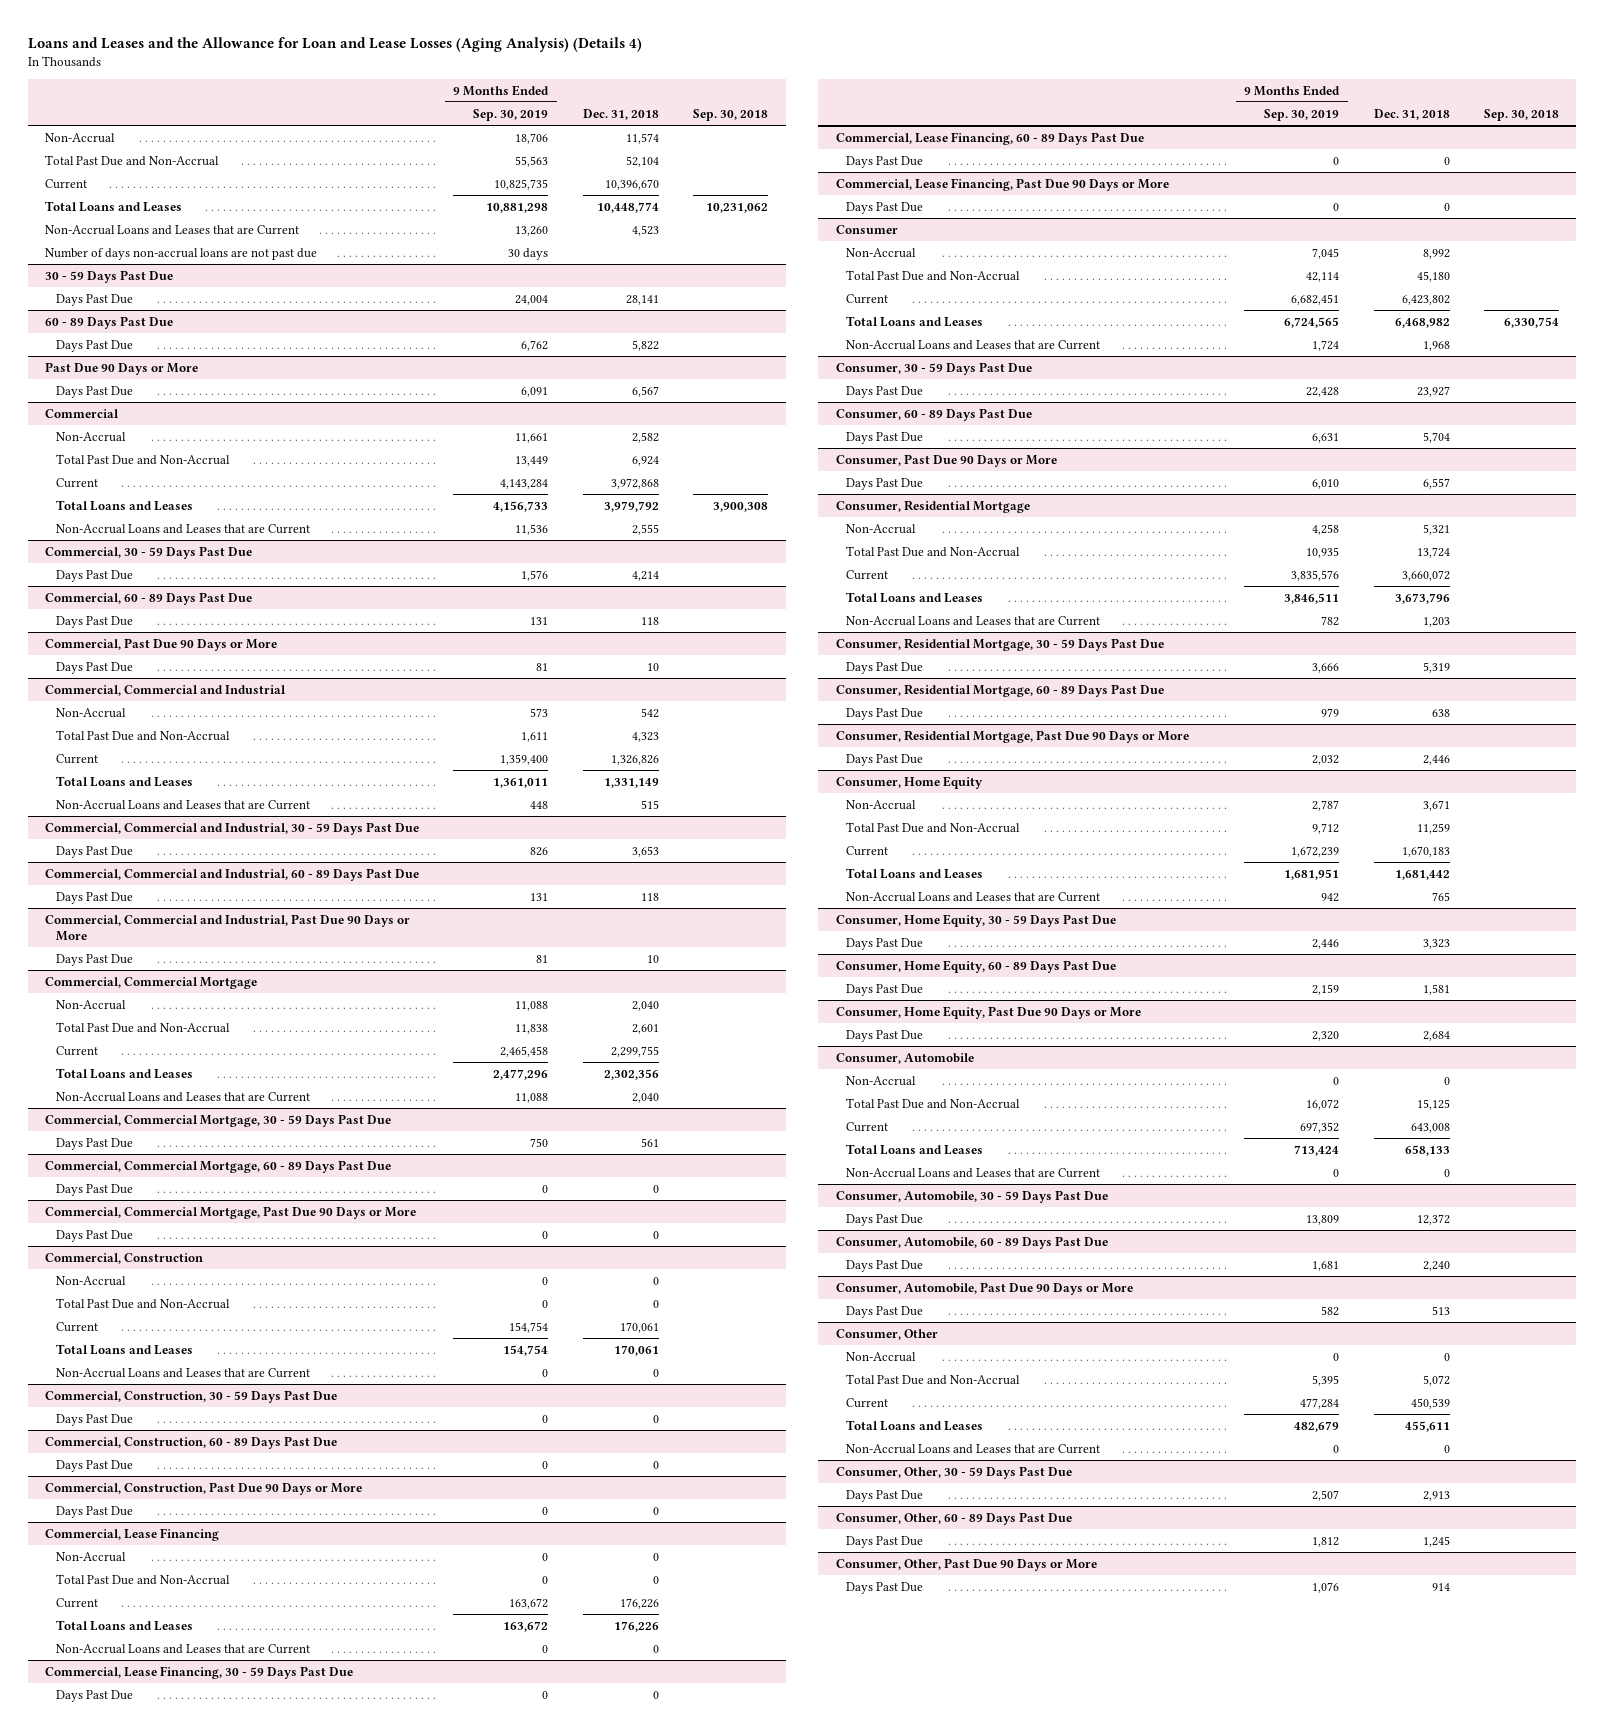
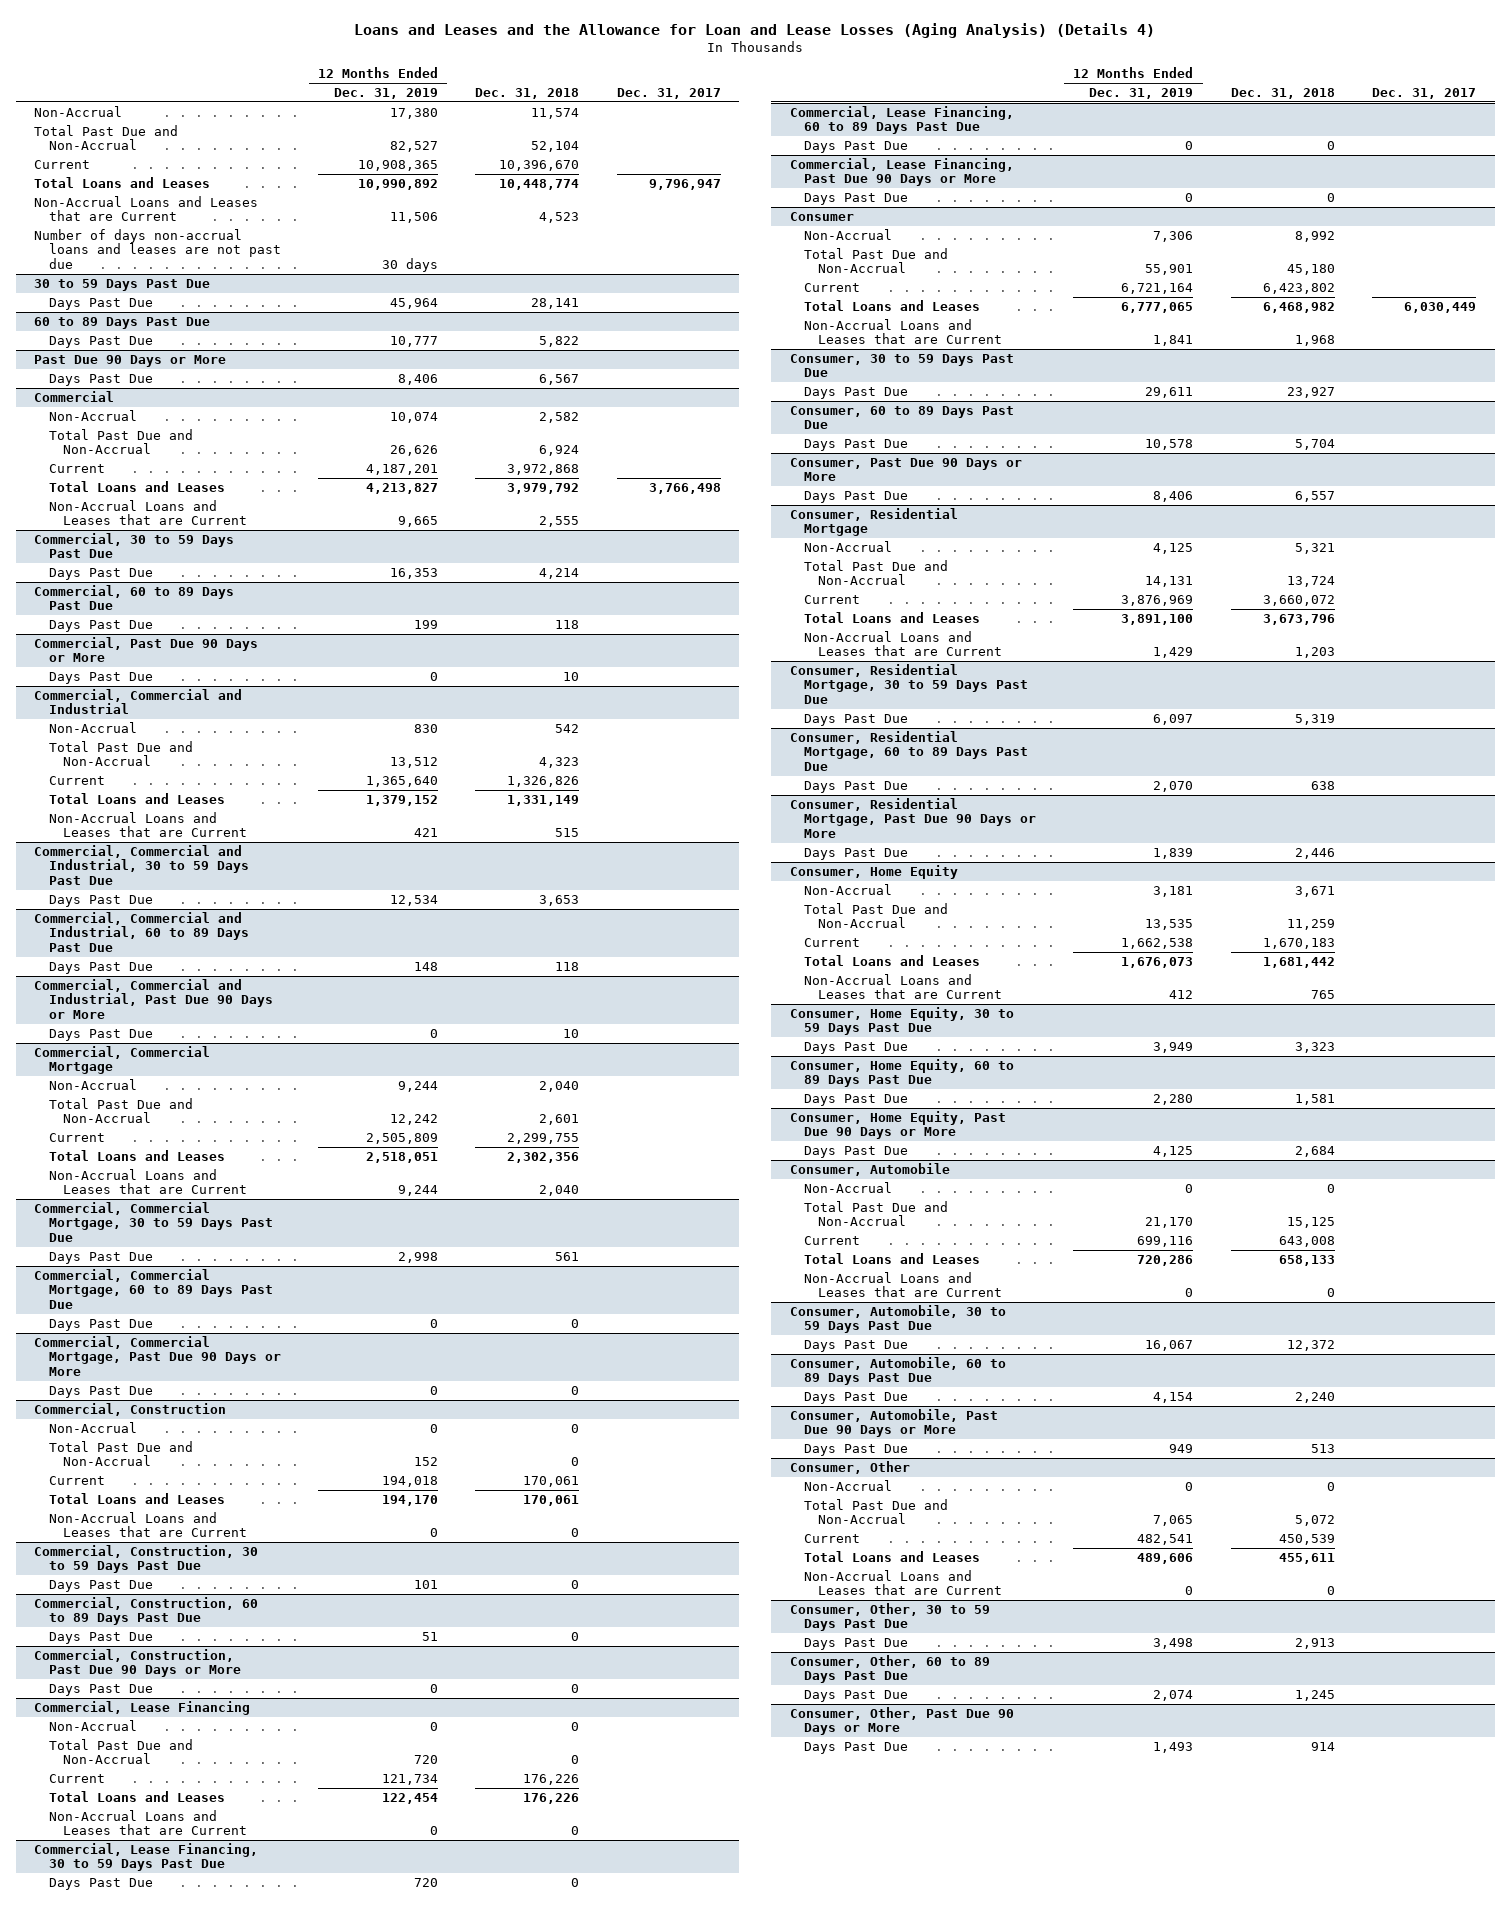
- | 9 Months Ended Sep. 30, 2019 | Dec. 31, 2018 | Sep. 30, 2018
+ | 12 Months Ended Dec. 31, 2019 | Dec. 31, 2018 | Dec. 31, 2017
- Number of days non-accrual loans are not past due | 30 days | |
- 30 - 59 Days Past Due
+ Number of days non-accrual loans and leases are not past due | 30 days | |
+ 30 to 59 Days Past Due
- 60 - 89 Days Past Due
+ 60 to 89 Days Past Due
- Commercial, 30 - 59 Days Past Due
+ Commercial, 30 to 59 Days Past Due
- Commercial, 60 - 89 Days Past Due
+ Commercial, 60 to 89 Days Past Due
- Commercial, Commercial and Industrial, 30 - 59 Days Past Due
+ Commercial, Commercial and Industrial, 30 to 59 Days Past Due
- Commercial, Commercial and Industrial, 60 - 89 Days Past Due
+ Commercial, Commercial and Industrial, 60 to 89 Days Past Due
- Commercial, Commercial Mortgage, 30 - 59 Days Past Due
+ Commercial, Commercial Mortgage, 30 to 59 Days Past Due
- Commercial, Commercial Mortgage, 60 - 89 Days Past Due
+ Commercial, Commercial Mortgage, 60 to 89 Days Past Due
- Commercial, Construction, 30 - 59 Days Past Due
+ Commercial, Construction, 30 to 59 Days Past Due
- Commercial, Construction, 60 - 89 Days Past Due
+ Commercial, Construction, 60 to 89 Days Past Due
- Commercial, Lease Financing, 30 - 59 Days Past Due
+ Commercial, Lease Financing, 30 to 59 Days Past Due
- Commercial, Lease Financing, 60 - 89 Days Past Due
+ Commercial, Lease Financing, 60 to 89 Days Past Due
- Consumer, 30 - 59 Days Past Due
+ Consumer, 30 to 59 Days Past Due
- Consumer, 60 - 89 Days Past Due
+ Consumer, 60 to 89 Days Past Due
- Consumer, Residential Mortgage, 30 - 59 Days Past Due
+ Consumer, Residential Mortgage, 30 to 59 Days Past Due
- Consumer, Residential Mortgage, 60 - 89 Days Past Due
+ Consumer, Residential Mortgage, 60 to 89 Days Past Due
- Consumer, Home Equity, 30 - 59 Days Past Due
+ Consumer, Home Equity, 30 to 59 Days Past Due
- Consumer, Home Equity, 60 - 89 Days Past Due
+ Consumer, Home Equity, 60 to 89 Days Past Due
- Consumer, Automobile, 30 - 59 Days Past Due
+ Consumer, Automobile, 30 to 59 Days Past Due
- Consumer, Automobile, 60 - 89 Days Past Due
+ Consumer, Automobile, 60 to 89 Days Past Due
- Consumer, Other, 30 - 59 Days Past Due
+ Consumer, Other, 30 to 59 Days Past Due
- Consumer, Other, 60 - 89 Days Past Due
+ Consumer, Other, 60 to 89 Days Past Due

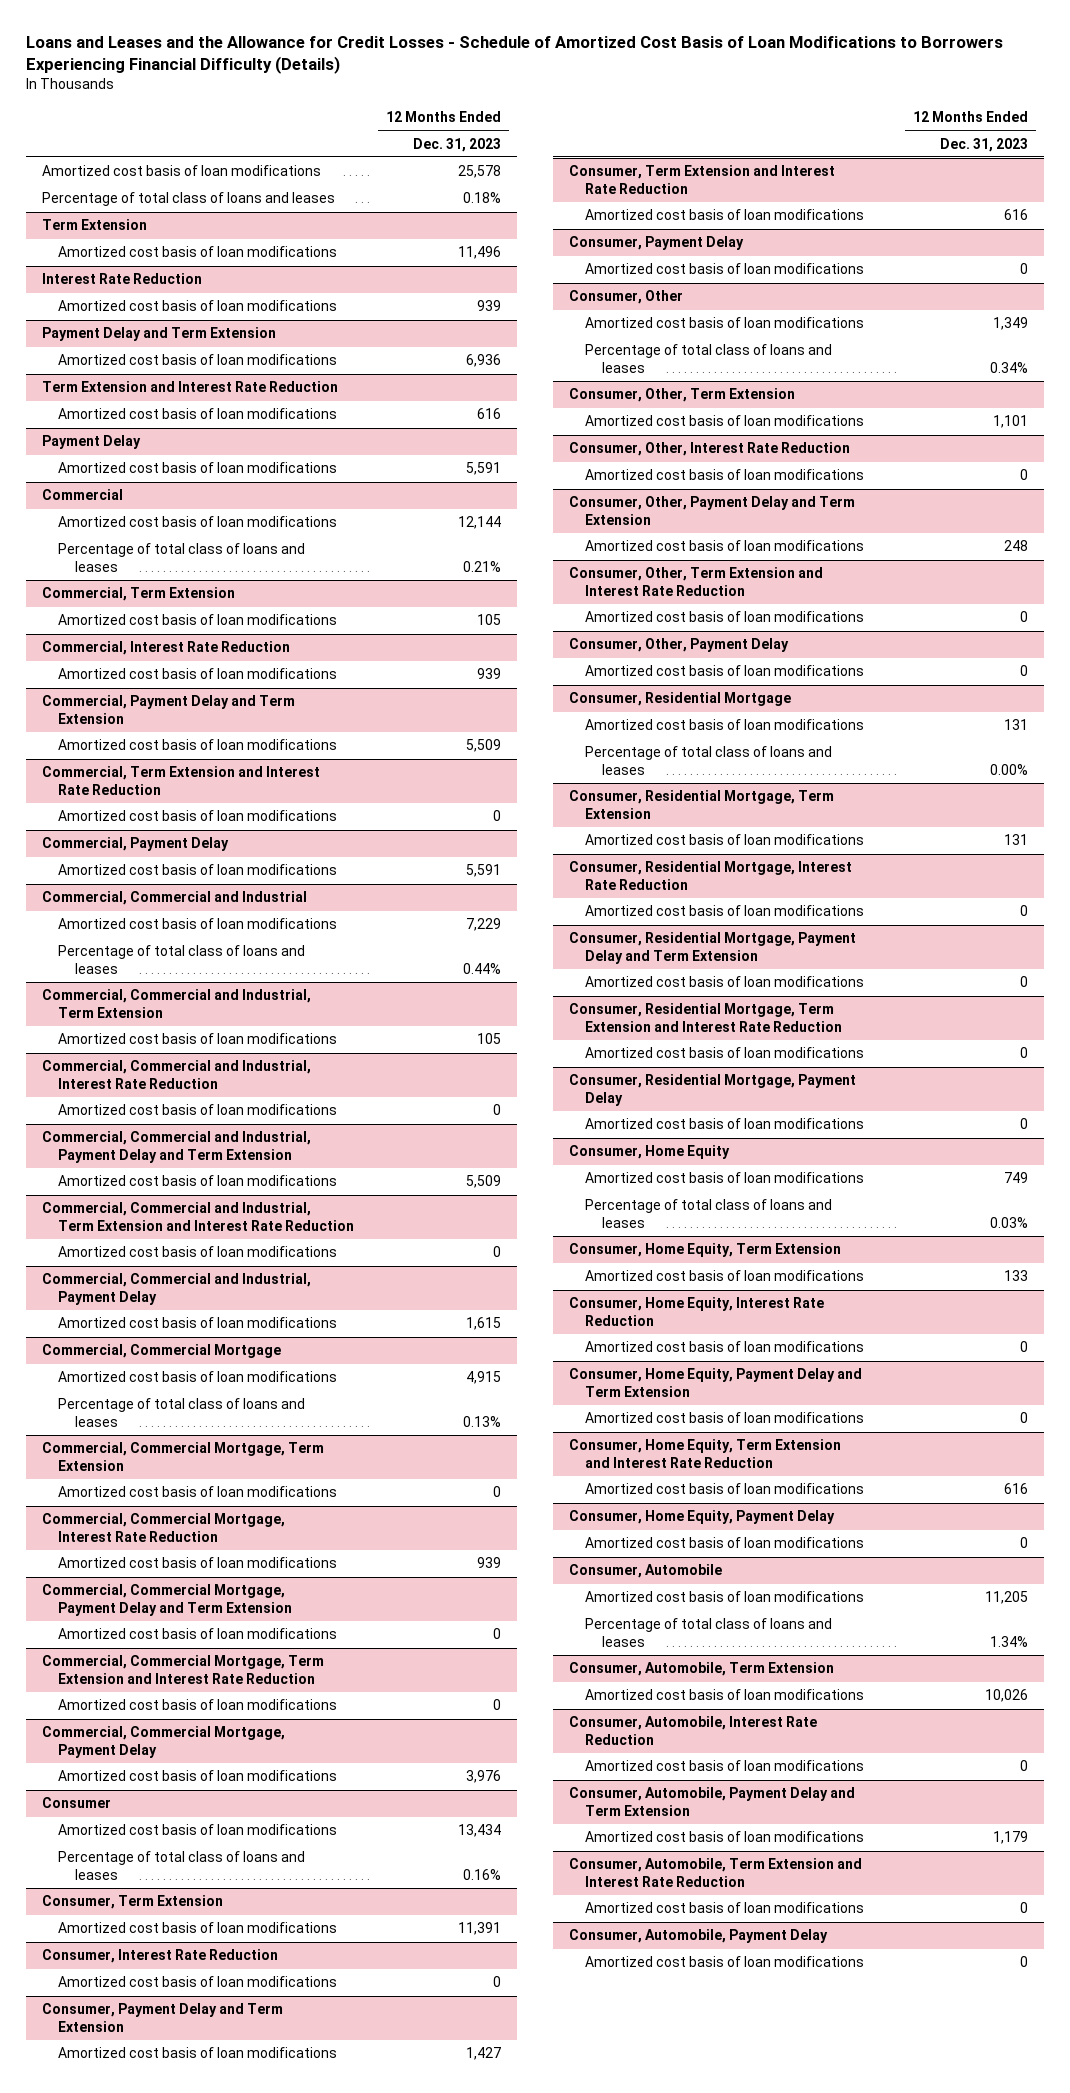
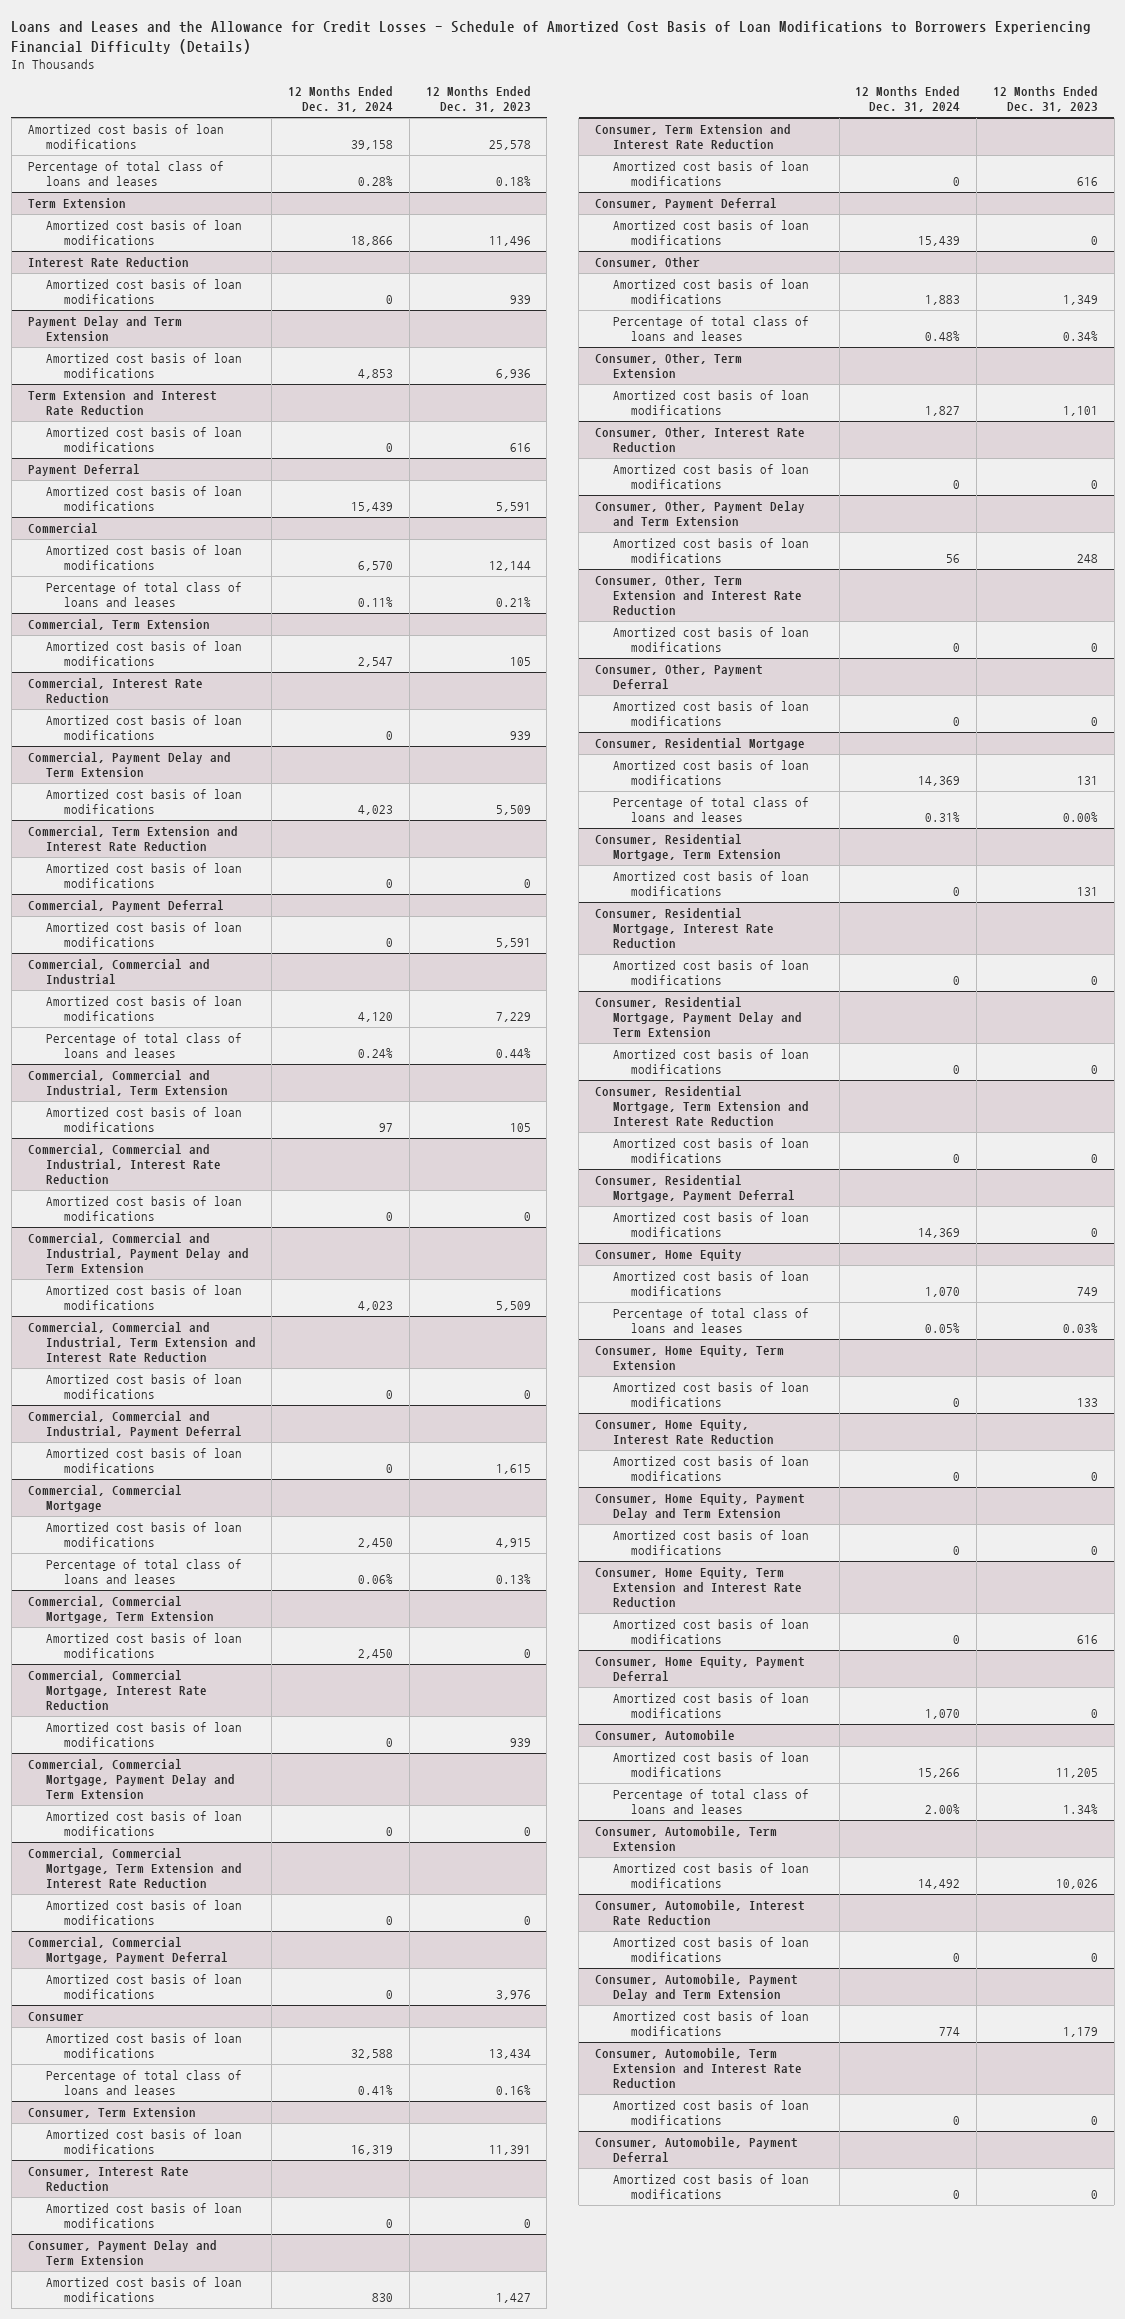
- | 12 Months Ended Dec. 31, 2023
+ | 12 Months Ended Dec. 31, 2024 | 12 Months Ended Dec. 31, 2023
- Payment Delay
+ Payment Deferral
- Commercial, Payment Delay
+ Commercial, Payment Deferral
- Commercial, Commercial and Industrial, Payment Delay
+ Commercial, Commercial and Industrial, Payment Deferral
- Commercial, Commercial Mortgage, Payment Delay
+ Commercial, Commercial Mortgage, Payment Deferral
- Consumer, Payment Delay
+ Consumer, Payment Deferral
- Consumer, Other, Payment Delay
+ Consumer, Other, Payment Deferral
- Consumer, Residential Mortgage, Payment Delay
+ Consumer, Residential Mortgage, Payment Deferral
- Consumer, Home Equity, Payment Delay
+ Consumer, Home Equity, Payment Deferral
- Consumer, Automobile, Payment Delay
+ Consumer, Automobile, Payment Deferral

